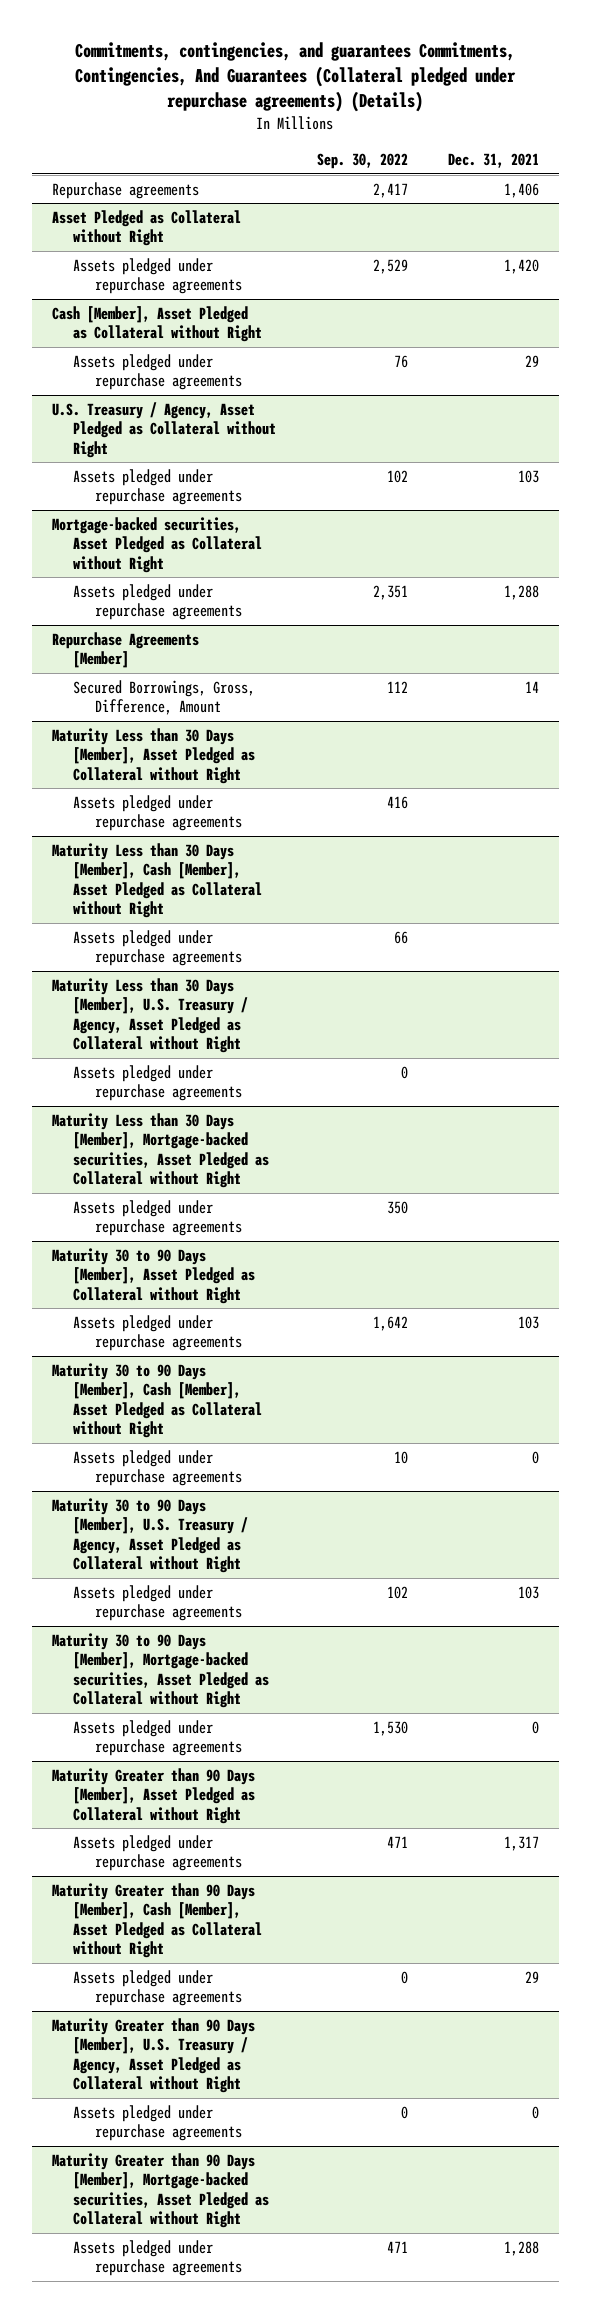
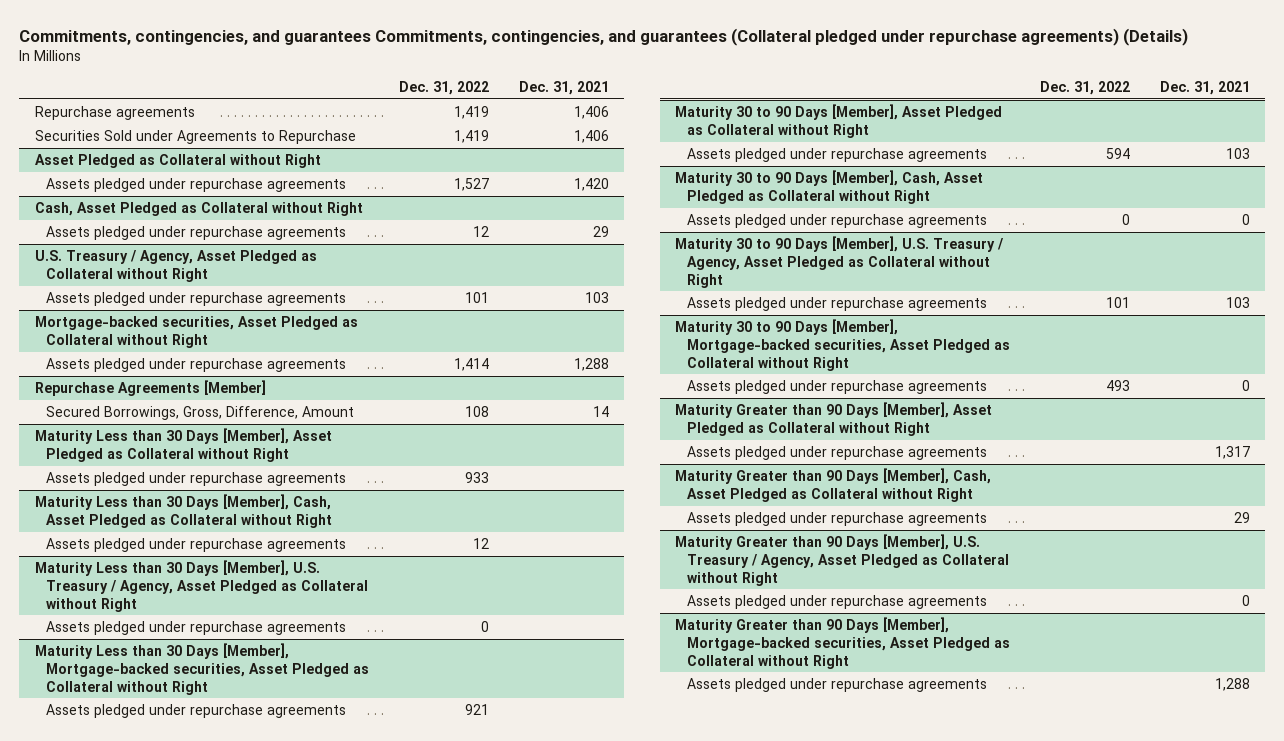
- Commitments, contingencies, and guarantees Commitments, Contingencies, And Guarantees (Collateral pledged under repurchase agreements) (Details)
+ Commitments, contingencies, and guarantees Commitments, contingencies, and guarantees (Collateral pledged under repurchase agreements) (Details)
- | Sep. 30, 2022 | Dec. 31, 2021
+ | Dec. 31, 2022 | Dec. 31, 2021
+ Securities Sold under Agreements to Repurchase | 1,419 | 1,406
- Cash [Member], Asset Pledged as Collateral without Right
+ Cash, Asset Pledged as Collateral without Right
- Maturity Less than 30 Days [Member], Cash [Member], Asset Pledged as Collateral without Right
+ Maturity Less than 30 Days [Member], Cash, Asset Pledged as Collateral without Right
- Maturity 30 to 90 Days [Member], Cash [Member], Asset Pledged as Collateral without Right
+ Maturity 30 to 90 Days [Member], Cash, Asset Pledged as Collateral without Right
- Maturity Greater than 90 Days [Member], Cash [Member], Asset Pledged as Collateral without Right
+ Maturity Greater than 90 Days [Member], Cash, Asset Pledged as Collateral without Right

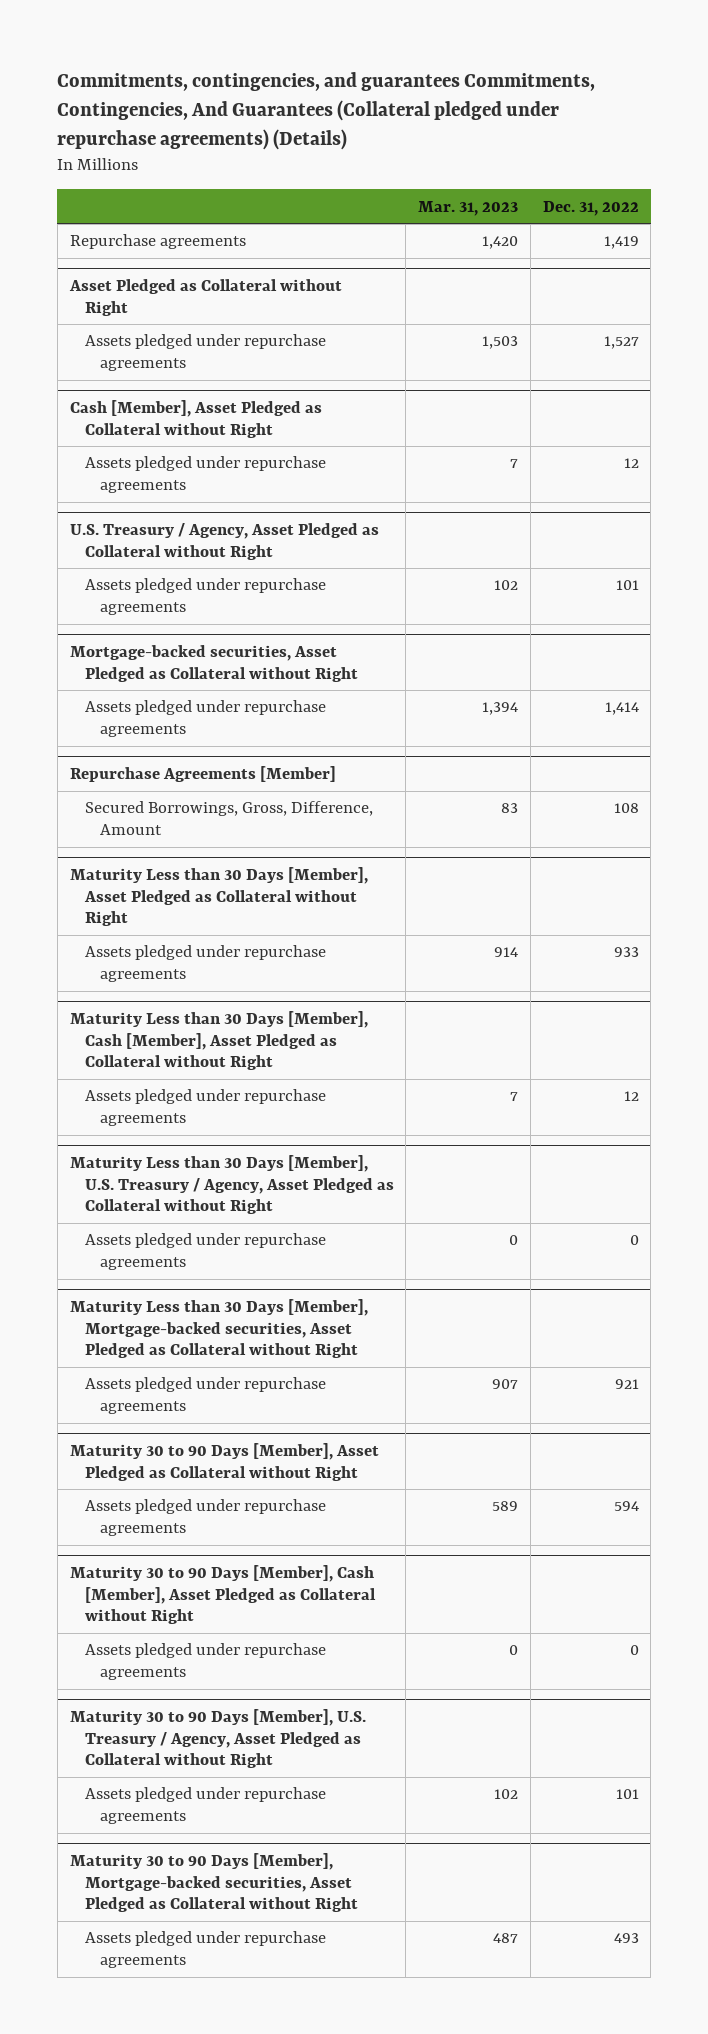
- Commitments, contingencies, and guarantees Commitments, contingencies, and guarantees (Collateral pledged under repurchase agreements) (Details)
+ Commitments, contingencies, and guarantees Commitments, Contingencies, And Guarantees (Collateral pledged under repurchase agreements) (Details)
- | Dec. 31, 2022 | Dec. 31, 2021
+ | Mar. 31, 2023 | Dec. 31, 2022
- Securities Sold under Agreements to Repurchase | 1,419 | 1,406
- Cash, Asset Pledged as Collateral without Right
+ Cash [Member], Asset Pledged as Collateral without Right
- Maturity Less than 30 Days [Member], Cash, Asset Pledged as Collateral without Right
+ Maturity Less than 30 Days [Member], Cash [Member], Asset Pledged as Collateral without Right
- Maturity 30 to 90 Days [Member], Cash, Asset Pledged as Collateral without Right
+ Maturity 30 to 90 Days [Member], Cash [Member], Asset Pledged as Collateral without Right
- Maturity Greater than 90 Days [Member], Asset Pledged as Collateral without Right
- Assets pledged under repurchase agreements | | 1,317
- Maturity Greater than 90 Days [Member], Cash, Asset Pledged as Collateral without Right
- Assets pledged under repurchase agreements | | 29
- Maturity Greater than 90 Days [Member], U.S. Treasury / Agency, Asset Pledged as Collateral without Right
- Assets pledged under repurchase agreements | | 0
- Maturity Greater than 90 Days [Member], Mortgage-backed securities, Asset Pledged as Collateral without Right
- Assets pledged under repurchase agreements | | 1,288

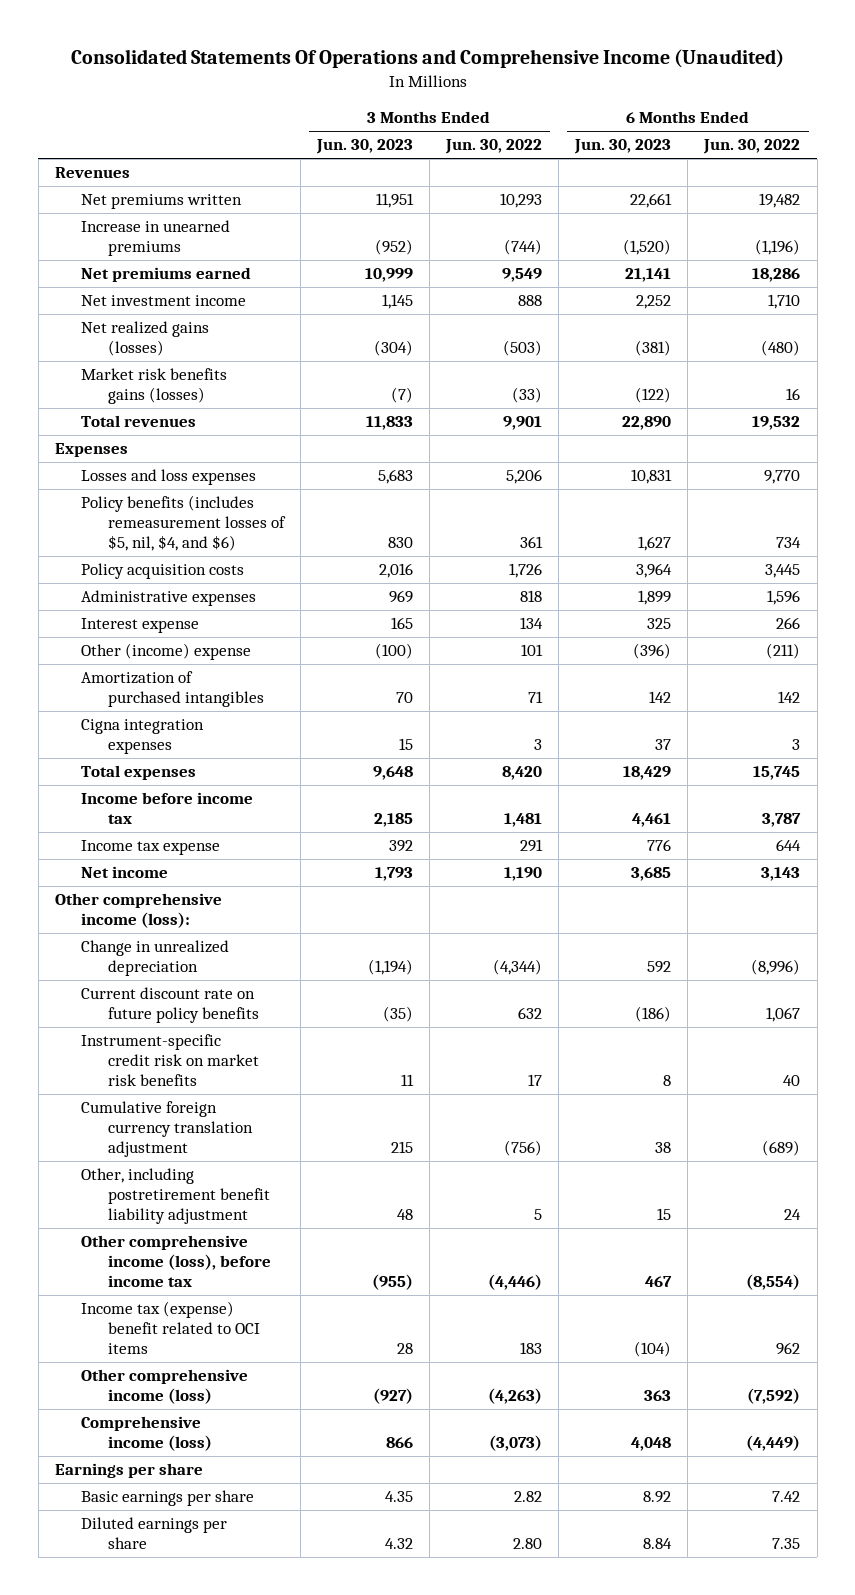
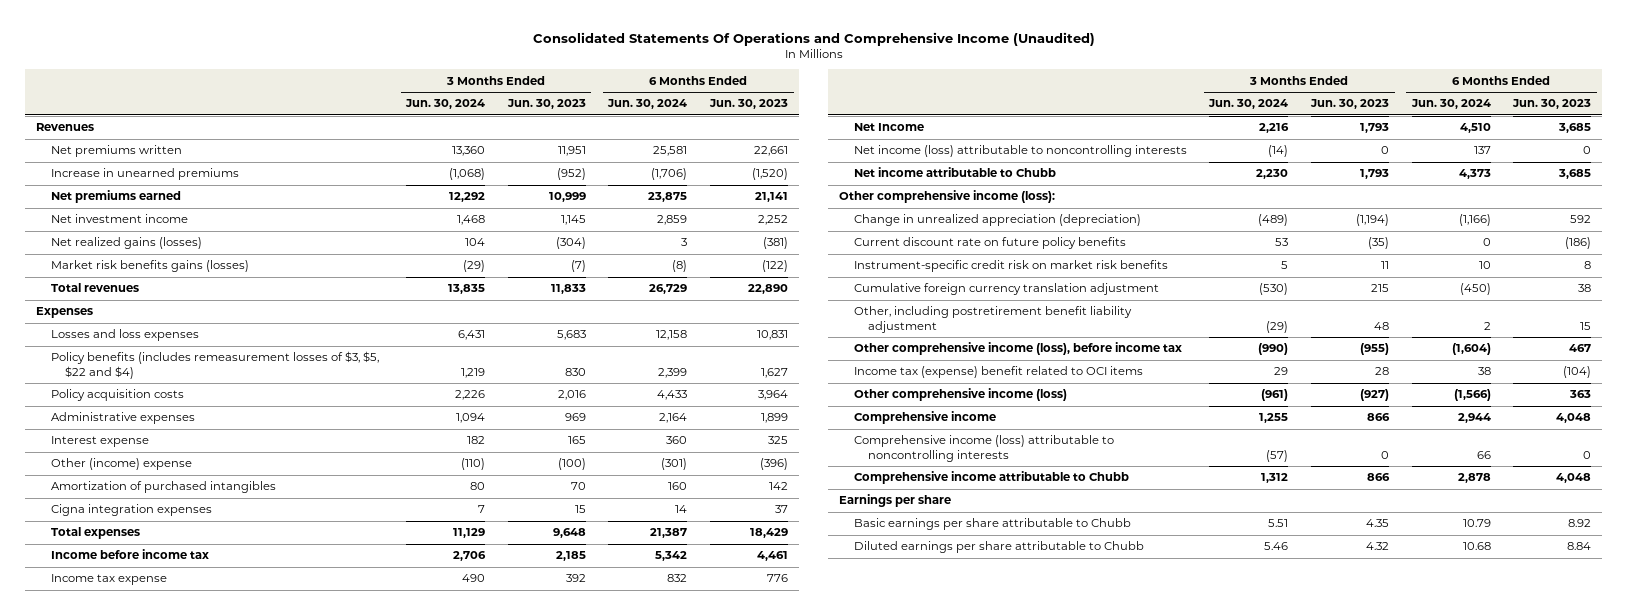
- | 3 Months Ended Jun. 30, 2023 | 3 Months Ended Jun. 30, 2022 | 6 Months Ended Jun. 30, 2023 | 6 Months Ended Jun. 30, 2022
+ | 3 Months Ended Jun. 30, 2024 | 3 Months Ended Jun. 30, 2023 | 6 Months Ended Jun. 30, 2024 | 6 Months Ended Jun. 30, 2023
- Policy benefits (includes remeasurement losses of $5, nil, $4, and $6) | 830 | 361 | 1,627 | 734
+ Policy benefits (includes remeasurement losses of $3, $5, $22 and $4) | 1,219 | 830 | 2,399 | 1,627
- Net income | 1,793 | 1,190 | 3,685 | 3,143
+ Net Income | 2,216 | 1,793 | 4,510 | 3,685
+ Net income (loss) attributable to noncontrolling interests | (14) | 0 | 137 | 0
+ Net income attributable to Chubb | 2,230 | 1,793 | 4,373 | 3,685
- Change in unrealized depreciation | (1,194) | (4,344) | 592 | (8,996)
+ Change in unrealized appreciation (depreciation) | (489) | (1,194) | (1,166) | 592
- Comprehensive income (loss) | 866 | (3,073) | 4,048 | (4,449)
+ Comprehensive income | 1,255 | 866 | 2,944 | 4,048
+ Comprehensive income (loss) attributable to noncontrolling interests | (57) | 0 | 66 | 0
+ Comprehensive income attributable to Chubb | 1,312 | 866 | 2,878 | 4,048
- Basic earnings per share | 4.35 | 2.82 | 8.92 | 7.42
- Diluted earnings per share | 4.32 | 2.80 | 8.84 | 7.35
+ Basic earnings per share attributable to Chubb | 5.51 | 4.35 | 10.79 | 8.92
+ Diluted earnings per share attributable to Chubb | 5.46 | 4.32 | 10.68 | 8.84

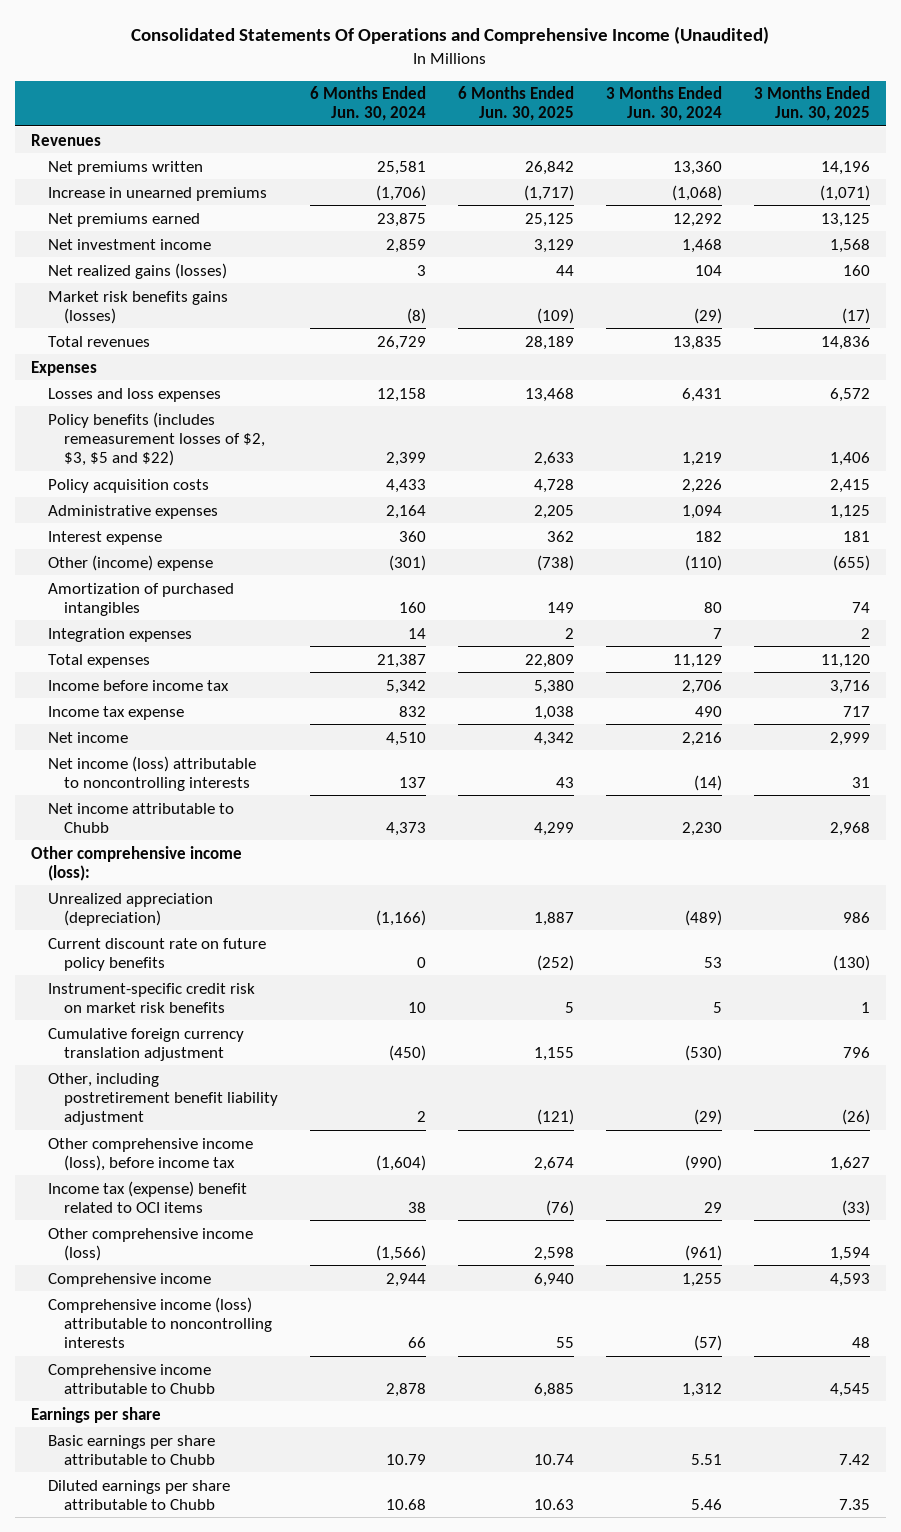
- | 3 Months Ended Jun. 30, 2024 | 3 Months Ended Jun. 30, 2023 | 6 Months Ended Jun. 30, 2024 | 6 Months Ended Jun. 30, 2023
+ | 6 Months Ended Jun. 30, 2024 | 6 Months Ended Jun. 30, 2025 | 3 Months Ended Jun. 30, 2024 | 3 Months Ended Jun. 30, 2025
- Policy benefits (includes remeasurement losses of $3, $5, $22 and $4) | 1,219 | 830 | 2,399 | 1,627
+ Policy benefits (includes remeasurement losses of $2, $3, $5 and $22) | 2,399 | 2,633 | 1,219 | 1,406
- Cigna integration expenses | 7 | 15 | 14 | 37
+ Integration expenses | 14 | 2 | 7 | 2
- Net Income | 2,216 | 1,793 | 4,510 | 3,685
+ Net income | 4,510 | 4,342 | 2,216 | 2,999
- Change in unrealized appreciation (depreciation) | (489) | (1,194) | (1,166) | 592
+ Unrealized appreciation (depreciation) | (1,166) | 1,887 | (489) | 986

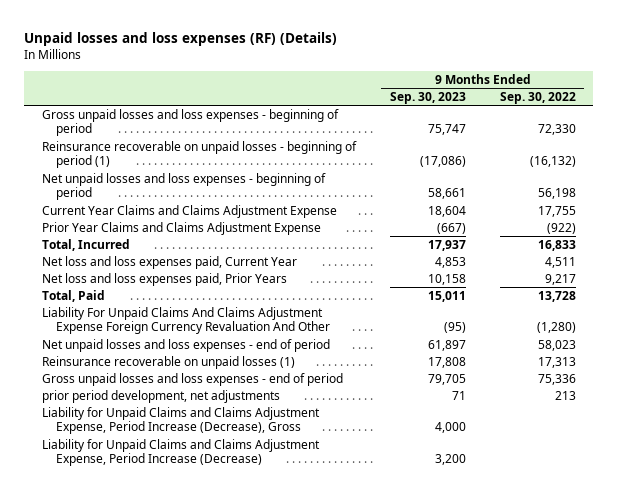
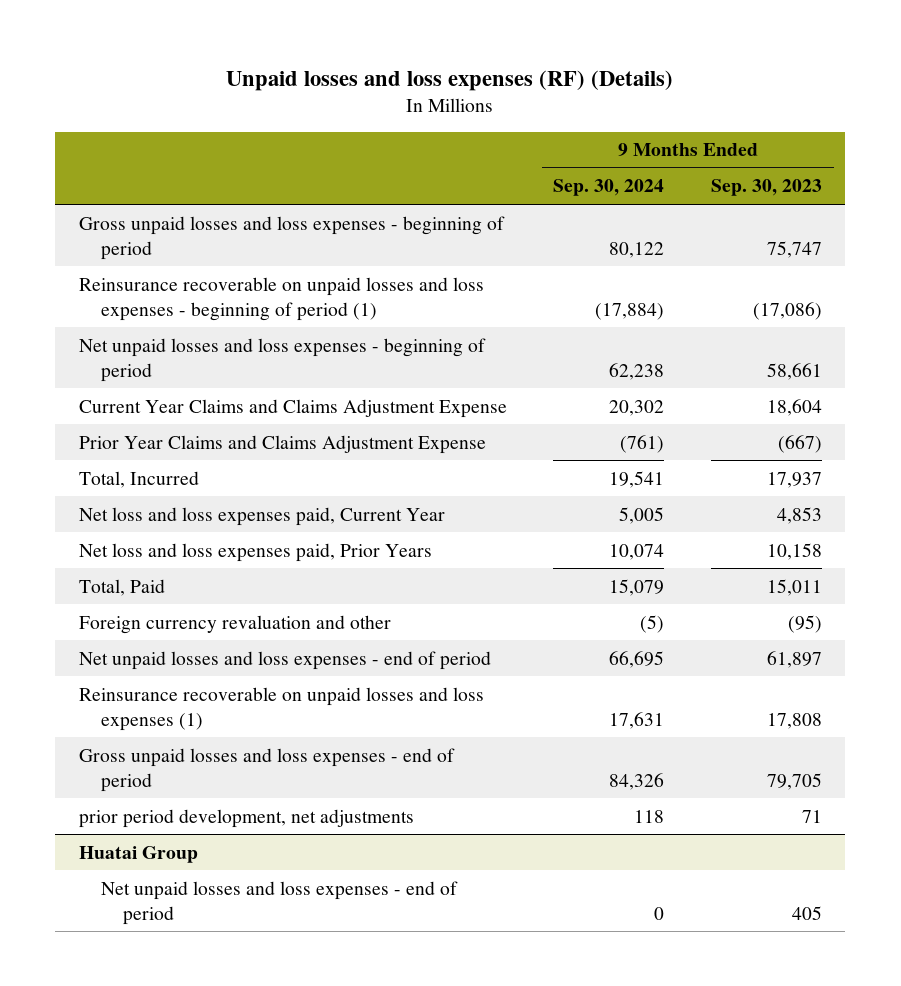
- | 9 Months Ended Sep. 30, 2023 | 9 Months Ended Sep. 30, 2022
+ | 9 Months Ended Sep. 30, 2024 | 9 Months Ended Sep. 30, 2023
- Reinsurance recoverable on unpaid losses - beginning of period (1) | (17,086) | (16,132)
+ Reinsurance recoverable on unpaid losses and loss expenses - beginning of period (1) | (17,884) | (17,086)
- Liability For Unpaid Claims And Claims Adjustment Expense Foreign Currency Revaluation And Other | (95) | (1,280)
+ Foreign currency revaluation and other | (5) | (95)
- Reinsurance recoverable on unpaid losses (1) | 17,808 | 17,313
+ Reinsurance recoverable on unpaid losses and loss expenses (1) | 17,631 | 17,808
- Liability for Unpaid Claims and Claims Adjustment Expense, Period Increase (Decrease), Gross | 4,000 |
- Liability for Unpaid Claims and Claims Adjustment Expense, Period Increase (Decrease) | 3,200 |
+ Huatai Group
+ Net unpaid losses and loss expenses - end of period | 0 | 405

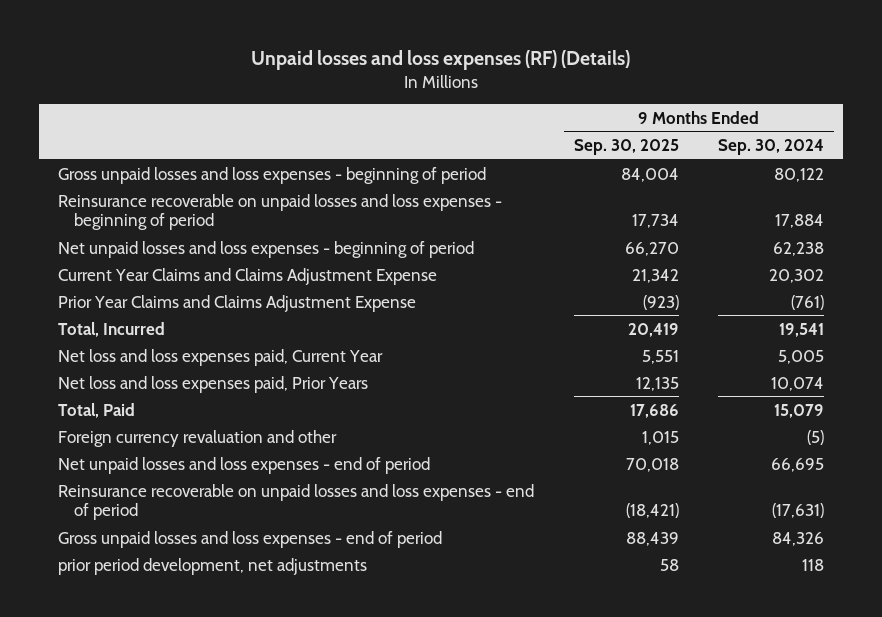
- | 9 Months Ended Sep. 30, 2024 | 9 Months Ended Sep. 30, 2023
+ | 9 Months Ended Sep. 30, 2025 | 9 Months Ended Sep. 30, 2024
- Reinsurance recoverable on unpaid losses and loss expenses - beginning of period (1) | (17,884) | (17,086)
+ Reinsurance recoverable on unpaid losses and loss expenses - beginning of period | 17,734 | 17,884
- Reinsurance recoverable on unpaid losses and loss expenses (1) | 17,631 | 17,808
+ Reinsurance recoverable on unpaid losses and loss expenses - end of period | (18,421) | (17,631)
- Huatai Group
- Net unpaid losses and loss expenses - end of period | 0 | 405

